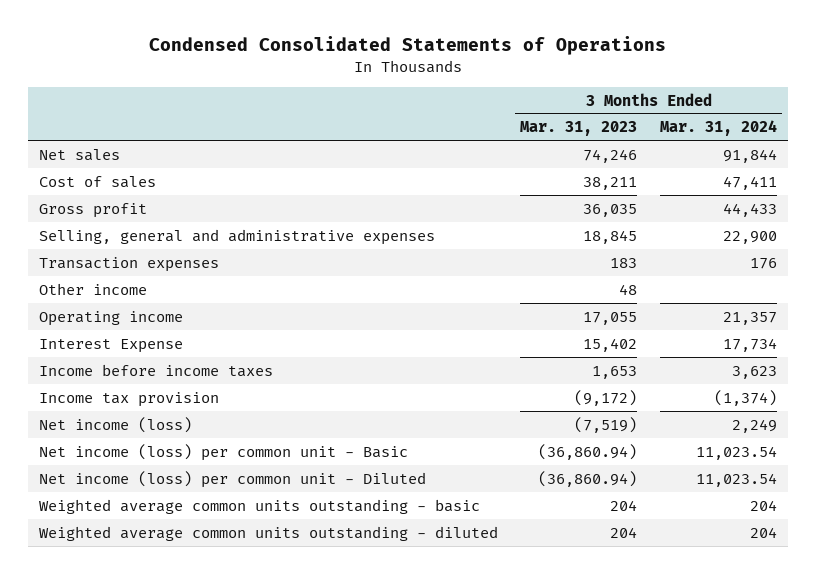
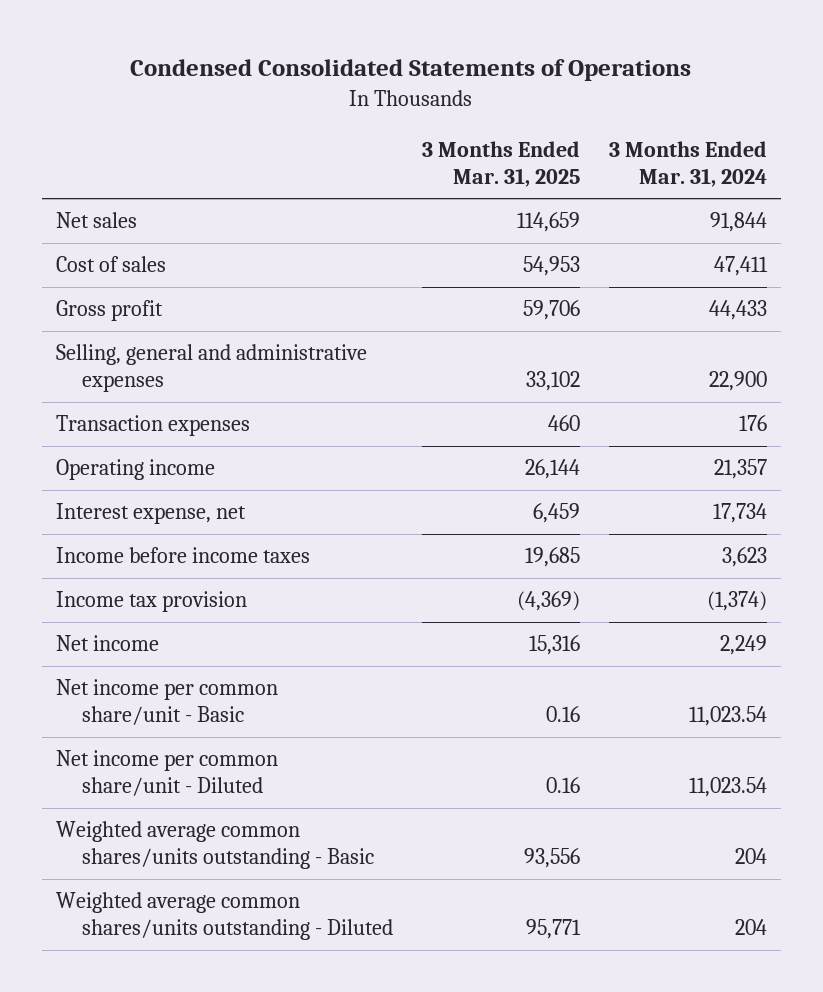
- | 3 Months Ended Mar. 31, 2023 | 3 Months Ended Mar. 31, 2024
+ | 3 Months Ended Mar. 31, 2025 | 3 Months Ended Mar. 31, 2024
- Other income | 48 |
- Interest Expense | 15,402 | 17,734
+ Interest expense, net | 6,459 | 17,734
- Net income (loss) | (7,519) | 2,249
- Net income (loss) per common unit - Basic | (36,860.94) | 11,023.54
- Net income (loss) per common unit - Diluted | (36,860.94) | 11,023.54
- Weighted average common units outstanding - basic | 204 | 204
- Weighted average common units outstanding - diluted | 204 | 204
+ Net income | 15,316 | 2,249
+ Net income per common share/unit - Basic | 0.16 | 11,023.54
+ Net income per common share/unit - Diluted | 0.16 | 11,023.54
+ Weighted average common shares/units outstanding - Basic | 93,556 | 204
+ Weighted average common shares/units outstanding - Diluted | 95,771 | 204

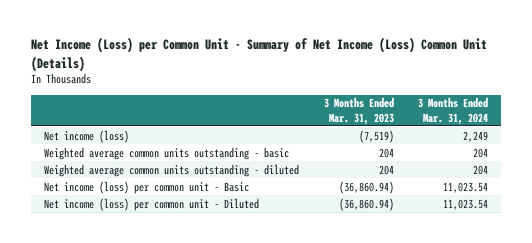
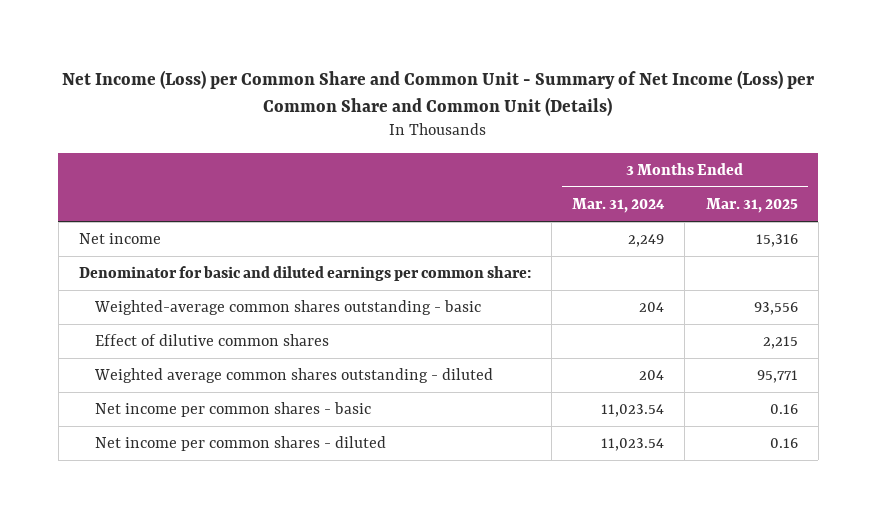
- Net Income (Loss) per Common Unit - Summary of Net Income (Loss) Common Unit (Details)
+ Net Income (Loss) per Common Share and Common Unit - Summary of Net Income (Loss) per Common Share and Common Unit (Details)
- | 3 Months Ended Mar. 31, 2023 | 3 Months Ended Mar. 31, 2024
+ | 3 Months Ended Mar. 31, 2024 | 3 Months Ended Mar. 31, 2025
- Net income (loss) | (7,519) | 2,249
- Weighted average common units outstanding - basic | 204 | 204
- Weighted average common units outstanding - diluted | 204 | 204
- Net income (loss) per common unit - Basic | (36,860.94) | 11,023.54
- Net income (loss) per common unit - Diluted | (36,860.94) | 11,023.54
+ Net income | 2,249 | 15,316
+ Denominator for basic and diluted earnings per common share:
+ Weighted-average common shares outstanding - basic | 204 | 93,556
+ Effect of dilutive common shares | | 2,215
+ Weighted average common shares outstanding - diluted | 204 | 95,771
+ Net income per common shares - basic | 11,023.54 | 0.16
+ Net income per common shares - diluted | 11,023.54 | 0.16

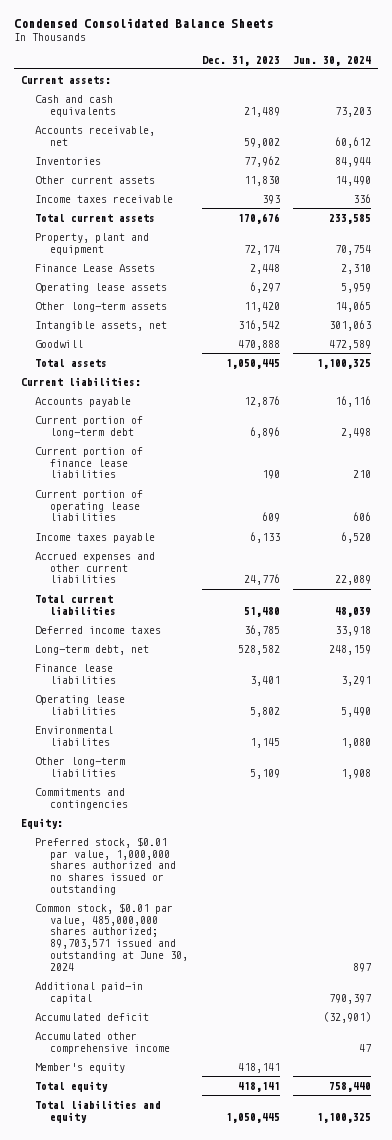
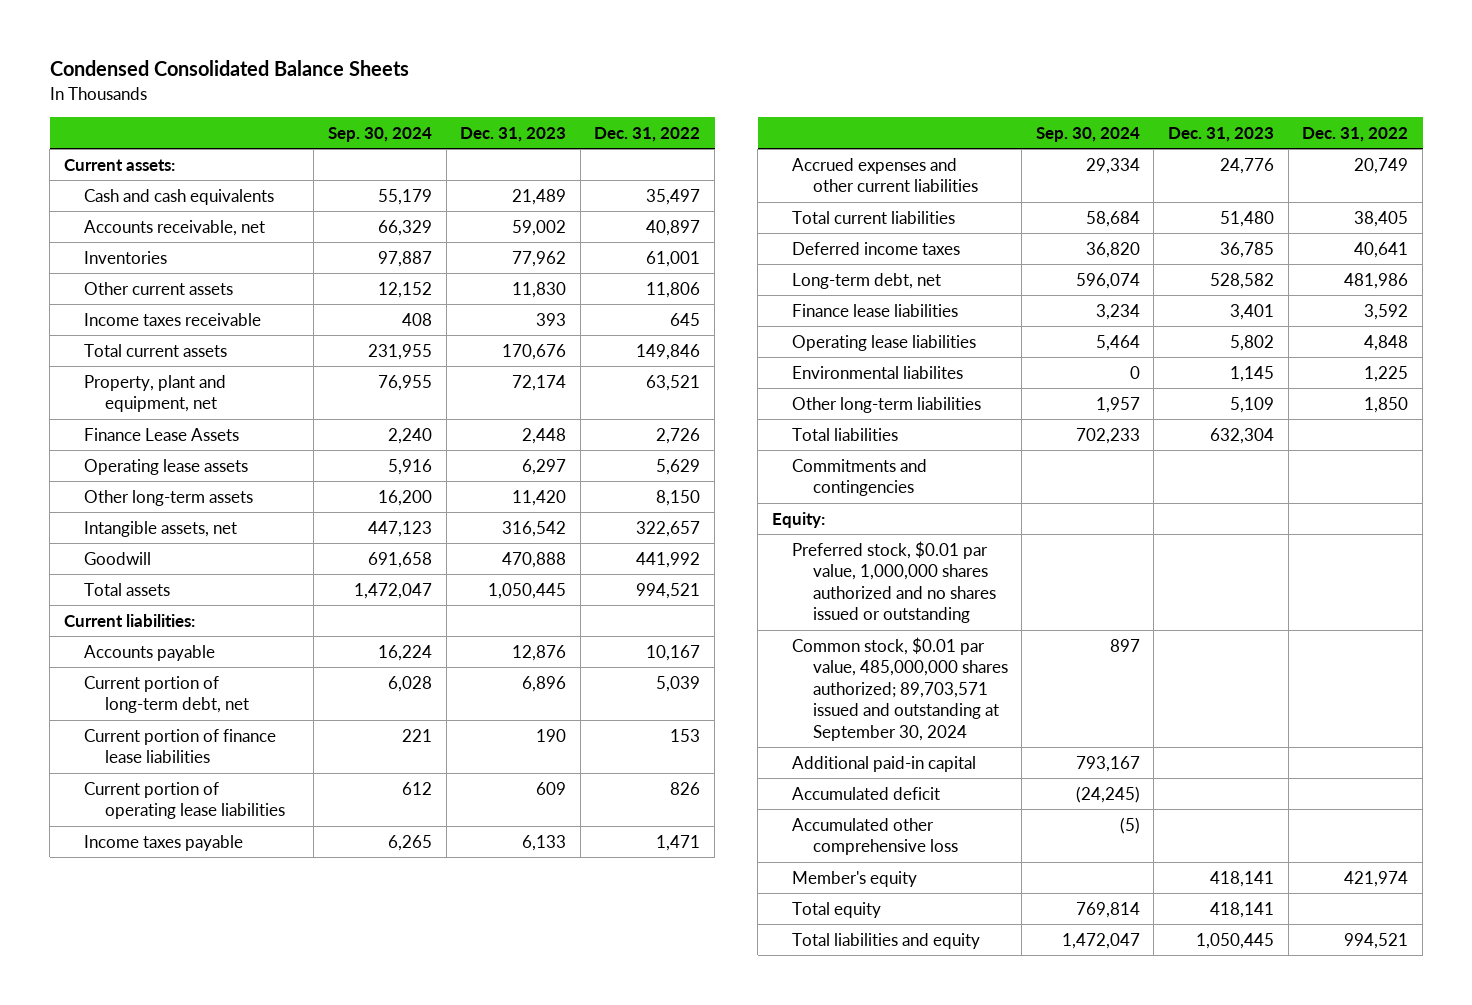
- | Dec. 31, 2023 | Jun. 30, 2024
+ | Sep. 30, 2024 | Dec. 31, 2023 | Dec. 31, 2022
- Property, plant and equipment | 72,174 | 70,754
+ Property, plant and equipment, net | 76,955 | 72,174 | 63,521
- Current portion of long-term debt | 6,896 | 2,498
+ Current portion of long-term debt, net | 6,028 | 6,896 | 5,039
+ Total liabilities | 702,233 | 632,304 |
- Common stock, $0.01 par value, 485,000,000 shares authorized; 89,703,571 issued and outstanding at June 30, 2024 | | 897
+ Common stock, $0.01 par value, 485,000,000 shares authorized; 89,703,571 issued and outstanding at September 30, 2024 | 897 | |
- Accumulated other comprehensive income | | 47
+ Accumulated other comprehensive loss | (5) | |

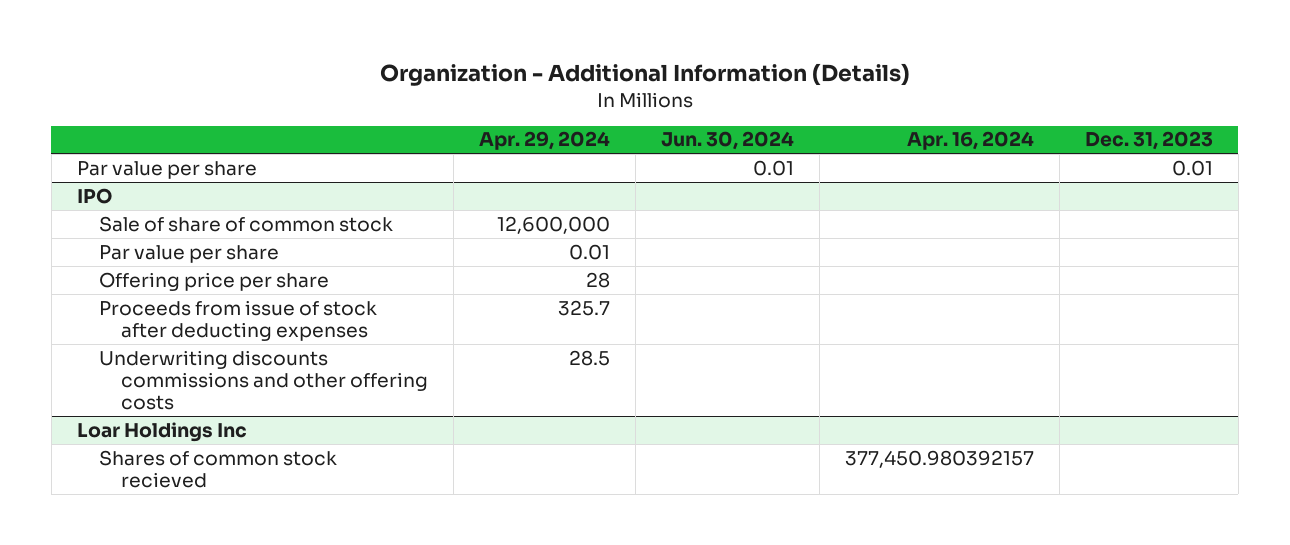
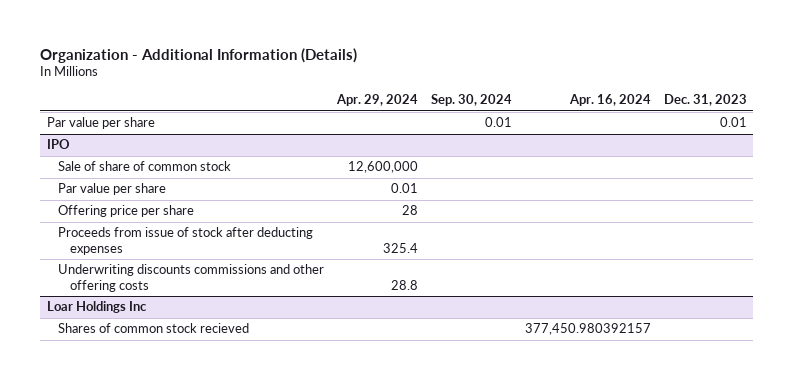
- | Apr. 29, 2024 | Jun. 30, 2024 | Apr. 16, 2024 | Dec. 31, 2023
+ | Apr. 29, 2024 | Sep. 30, 2024 | Apr. 16, 2024 | Dec. 31, 2023
@ IPO
- Proceeds from issue of stock after deducting expenses | 325.7 | | |
- Underwriting discounts commissions and other offering costs | 28.5 | | |
+ Proceeds from issue of stock after deducting expenses | 325.4 | | |
+ Underwriting discounts commissions and other offering costs | 28.8 | | |

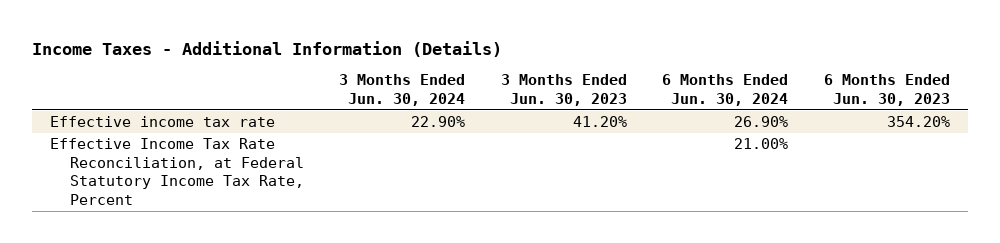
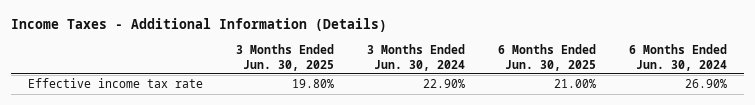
- | 3 Months Ended Jun. 30, 2024 | 3 Months Ended Jun. 30, 2023 | 6 Months Ended Jun. 30, 2024 | 6 Months Ended Jun. 30, 2023
+ | 3 Months Ended Jun. 30, 2025 | 3 Months Ended Jun. 30, 2024 | 6 Months Ended Jun. 30, 2025 | 6 Months Ended Jun. 30, 2024
- Effective Income Tax Rate Reconciliation, at Federal Statutory Income Tax Rate, Percent | | | 21.00% |

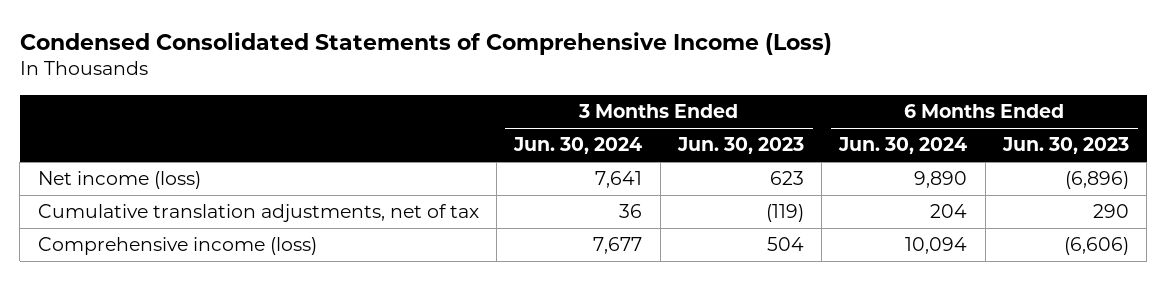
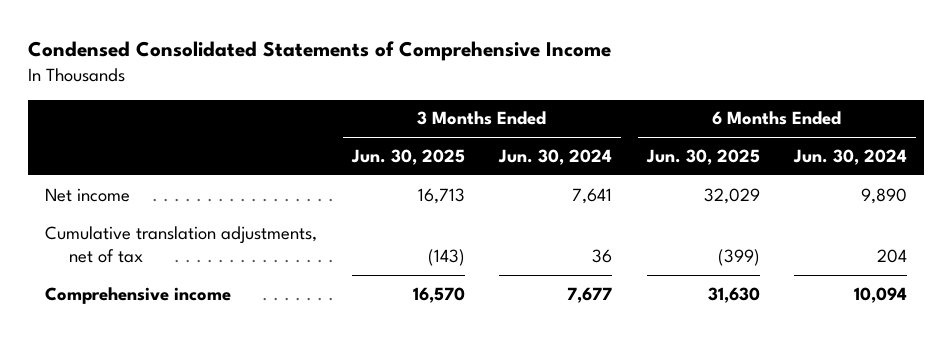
- Condensed Consolidated Statements of Comprehensive Income (Loss)
+ Condensed Consolidated Statements of Comprehensive Income
- | 3 Months Ended Jun. 30, 2024 | 3 Months Ended Jun. 30, 2023 | 6 Months Ended Jun. 30, 2024 | 6 Months Ended Jun. 30, 2023
+ | 3 Months Ended Jun. 30, 2025 | 3 Months Ended Jun. 30, 2024 | 6 Months Ended Jun. 30, 2025 | 6 Months Ended Jun. 30, 2024
- Net income (loss) | 7,641 | 623 | 9,890 | (6,896)
+ Net income | 16,713 | 7,641 | 32,029 | 9,890
- Comprehensive income (loss) | 7,677 | 504 | 10,094 | (6,606)
+ Comprehensive income | 16,570 | 7,677 | 31,630 | 10,094

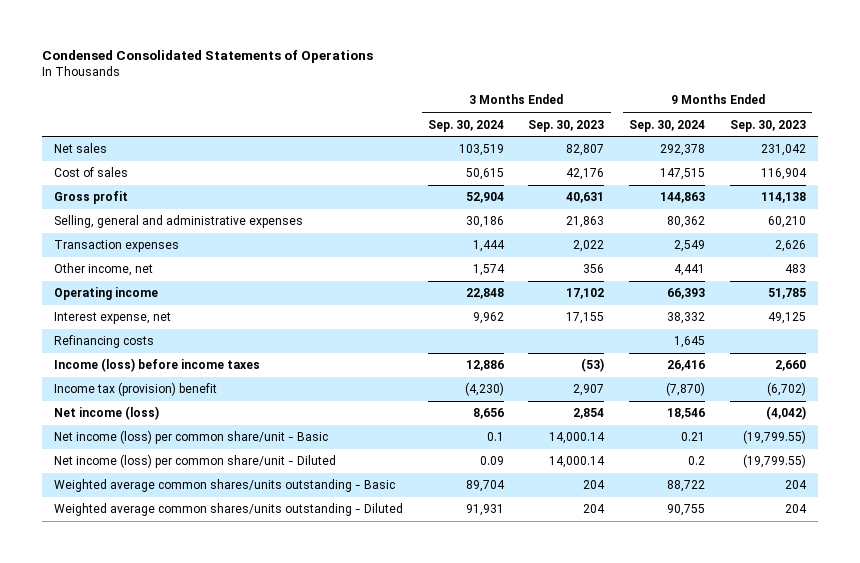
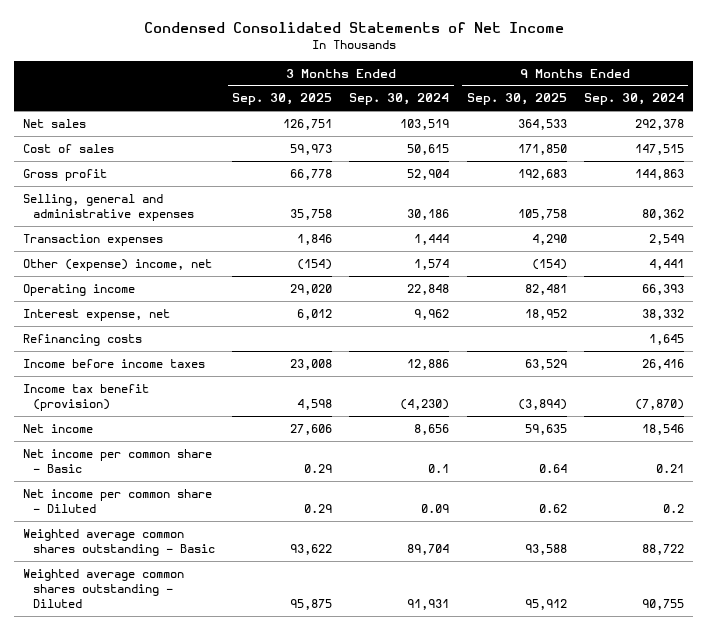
- Condensed Consolidated Statements of Operations
+ Condensed Consolidated Statements of Net Income
- | 3 Months Ended Sep. 30, 2024 | 3 Months Ended Sep. 30, 2023 | 9 Months Ended Sep. 30, 2024 | 9 Months Ended Sep. 30, 2023
+ | 3 Months Ended Sep. 30, 2025 | 3 Months Ended Sep. 30, 2024 | 9 Months Ended Sep. 30, 2025 | 9 Months Ended Sep. 30, 2024
- Other income, net | 1,574 | 356 | 4,441 | 483
+ Other (expense) income, net | (154) | 1,574 | (154) | 4,441
- Income (loss) before income taxes | 12,886 | (53) | 26,416 | 2,660
- Income tax (provision) benefit | (4,230) | 2,907 | (7,870) | (6,702)
- Net income (loss) | 8,656 | 2,854 | 18,546 | (4,042)
- Net income (loss) per common share/unit - Basic | 0.1 | 14,000.14 | 0.21 | (19,799.55)
- Net income (loss) per common share/unit - Diluted | 0.09 | 14,000.14 | 0.2 | (19,799.55)
- Weighted average common shares/units outstanding - Basic | 89,704 | 204 | 88,722 | 204
- Weighted average common shares/units outstanding - Diluted | 91,931 | 204 | 90,755 | 204
+ Income before income taxes | 23,008 | 12,886 | 63,529 | 26,416
+ Income tax benefit (provision) | 4,598 | (4,230) | (3,894) | (7,870)
+ Net income | 27,606 | 8,656 | 59,635 | 18,546
+ Net income per common share - Basic | 0.29 | 0.1 | 0.64 | 0.21
+ Net income per common share - Diluted | 0.29 | 0.09 | 0.62 | 0.2
+ Weighted average common shares outstanding - Basic | 93,622 | 89,704 | 93,588 | 88,722
+ Weighted average common shares outstanding - Diluted | 95,875 | 91,931 | 95,912 | 90,755

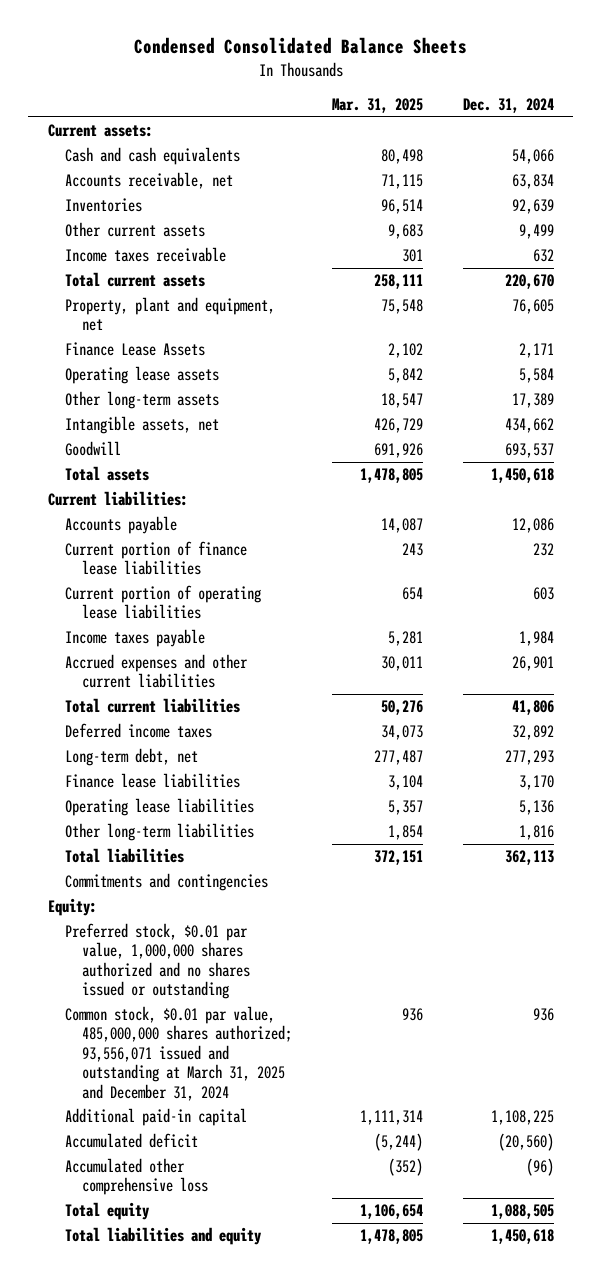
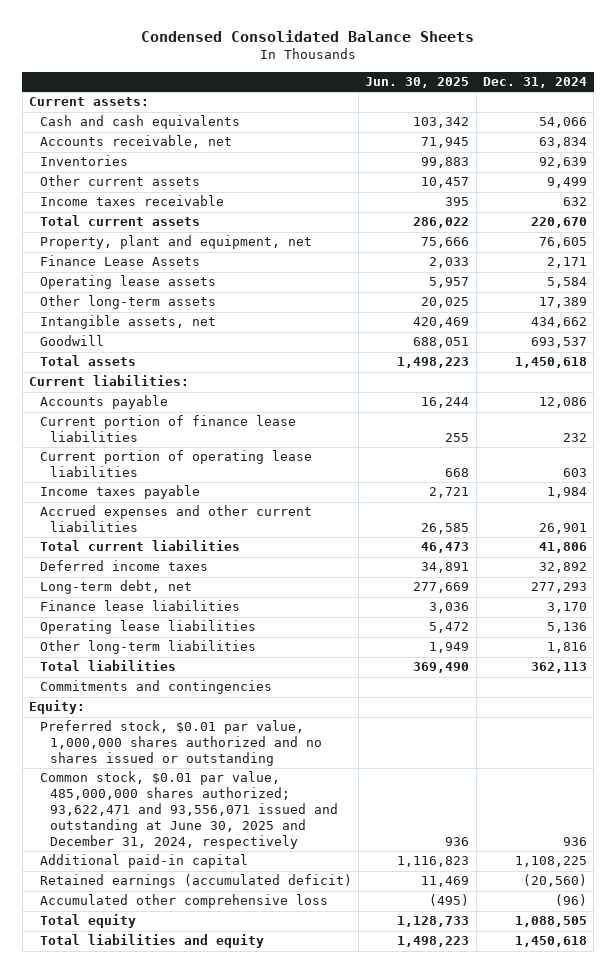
- | Mar. 31, 2025 | Dec. 31, 2024
+ | Jun. 30, 2025 | Dec. 31, 2024
- Common stock, $0.01 par value, 485,000,000 shares authorized; 93,556,071 issued and outstanding at March 31, 2025 and December 31, 2024 | 936 | 936
+ Common stock, $0.01 par value, 485,000,000 shares authorized; 93,622,471 and 93,556,071 issued and outstanding at June 30, 2025 and December 31, 2024, respectively | 936 | 936
- Accumulated deficit | (5,244) | (20,560)
+ Retained earnings (accumulated deficit) | 11,469 | (20,560)

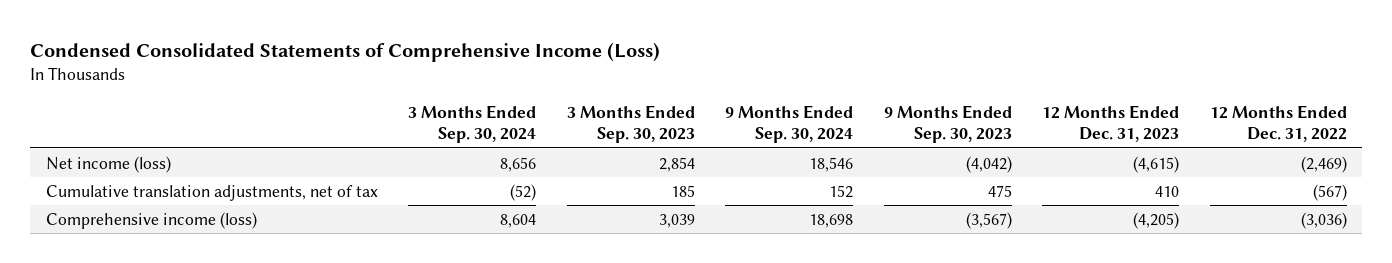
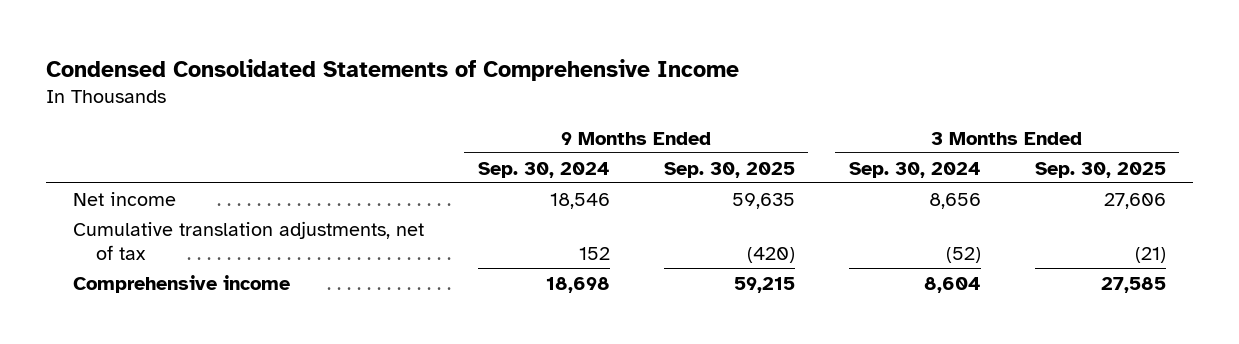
- Condensed Consolidated Statements of Comprehensive Income (Loss)
+ Condensed Consolidated Statements of Comprehensive Income
- | 3 Months Ended Sep. 30, 2024 | 3 Months Ended Sep. 30, 2023 | 9 Months Ended Sep. 30, 2024 | 9 Months Ended Sep. 30, 2023 | 12 Months Ended Dec. 31, 2023 | 12 Months Ended Dec. 31, 2022
+ | 9 Months Ended Sep. 30, 2024 | 9 Months Ended Sep. 30, 2025 | 3 Months Ended Sep. 30, 2024 | 3 Months Ended Sep. 30, 2025
- Net income (loss) | 8,656 | 2,854 | 18,546 | (4,042) | (4,615) | (2,469)
+ Net income | 18,546 | 59,635 | 8,656 | 27,606
- Comprehensive income (loss) | 8,604 | 3,039 | 18,698 | (3,567) | (4,205) | (3,036)
+ Comprehensive income | 18,698 | 59,215 | 8,604 | 27,585

